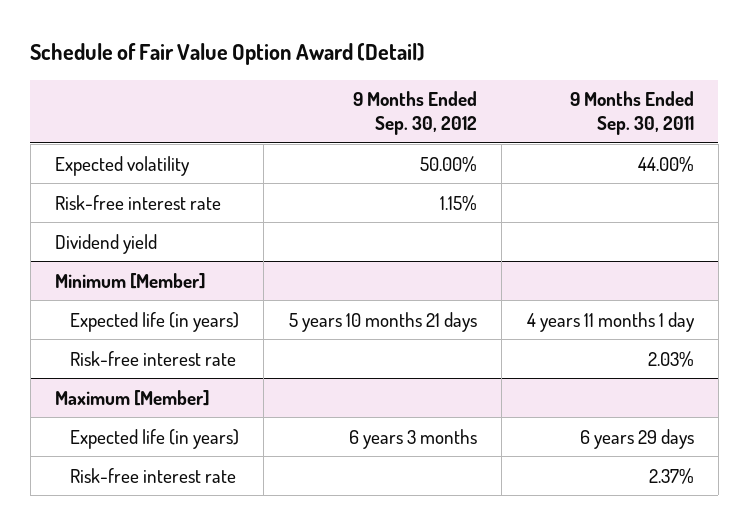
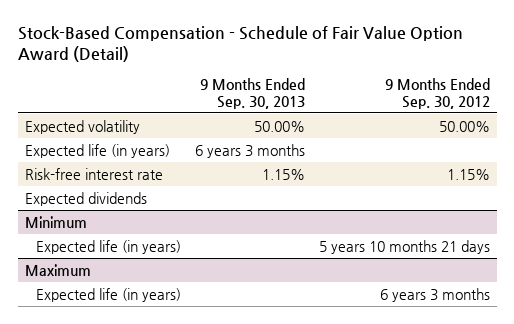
- Schedule of Fair Value Option Award (Detail)
+ Stock-Based Compensation - Schedule of Fair Value Option Award (Detail)
- | 9 Months Ended Sep. 30, 2012 | 9 Months Ended Sep. 30, 2011
+ | 9 Months Ended Sep. 30, 2013 | 9 Months Ended Sep. 30, 2012
+ Expected life (in years) | 6 years 3 months |
- Dividend yield
- Minimum [Member]
+ Expected dividends
+ Minimum
- Risk-free interest rate | | 2.03%
- Maximum [Member]
+ Maximum
- Risk-free interest rate | | 2.37%

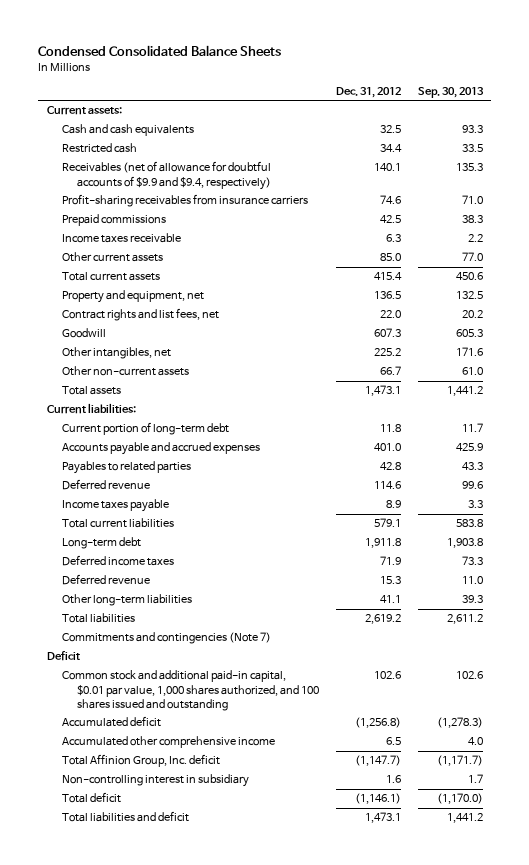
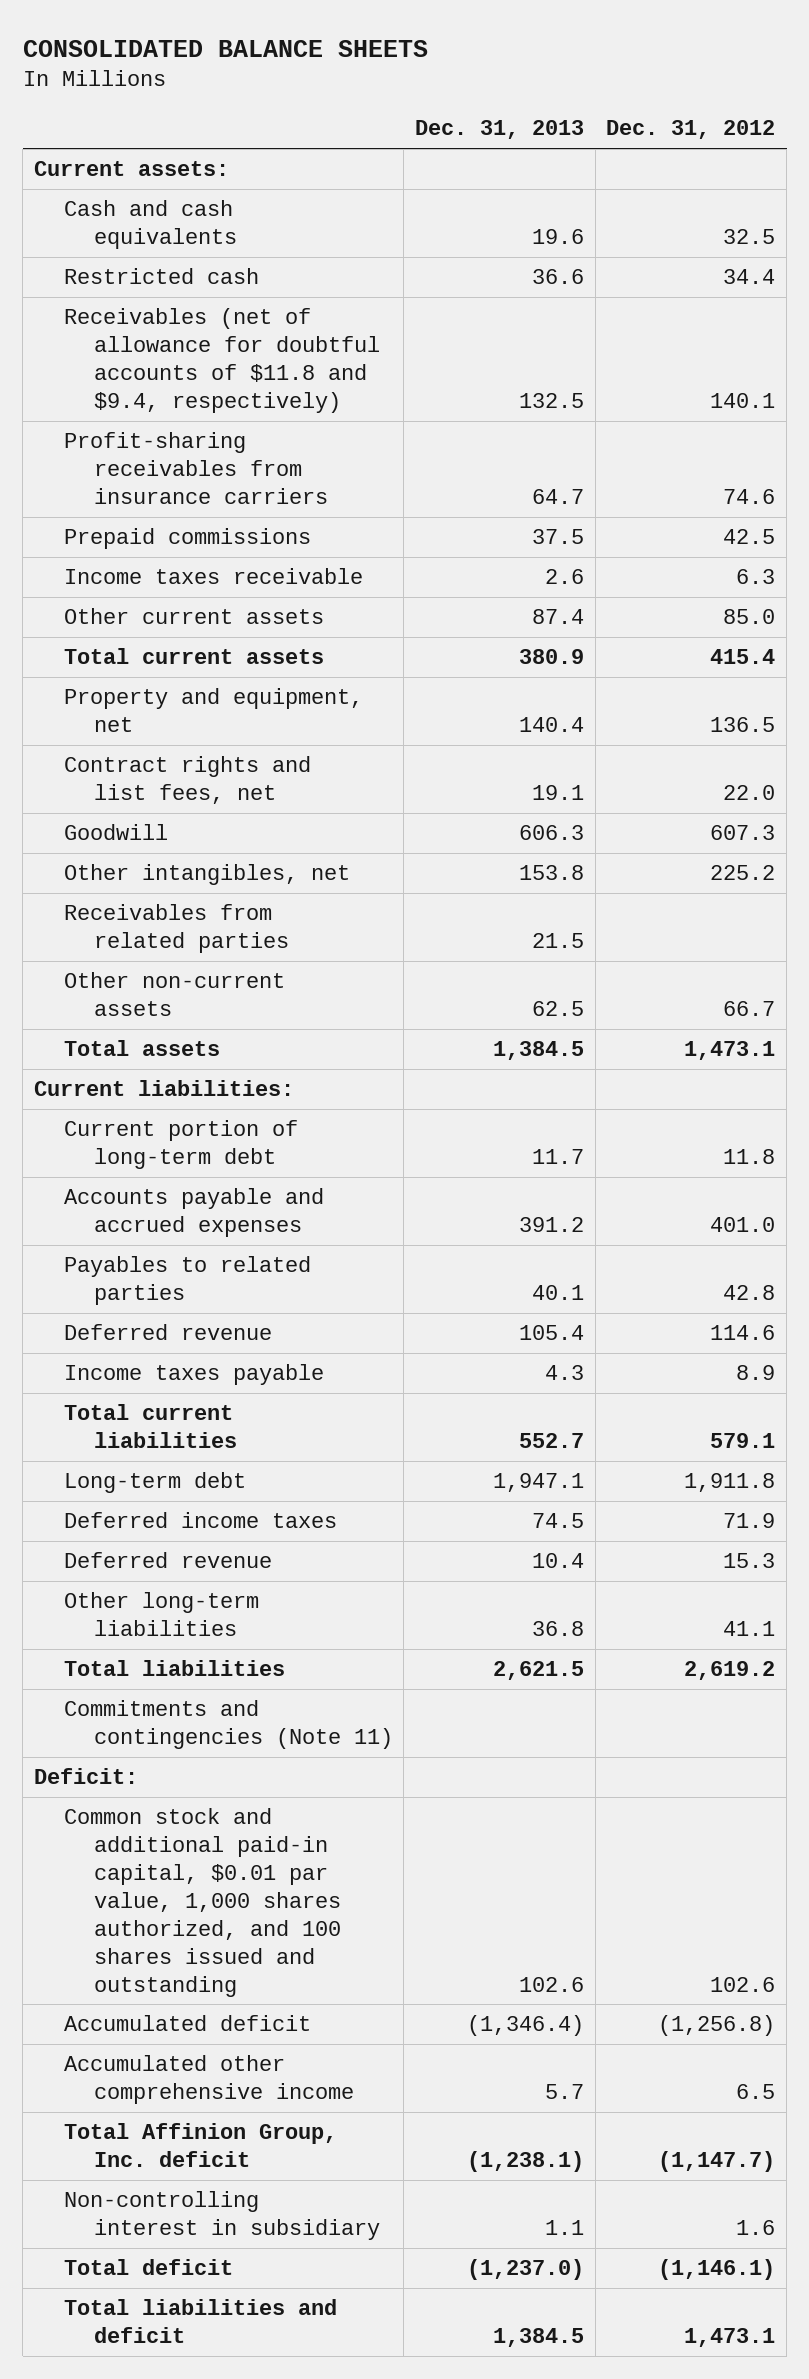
- Condensed Consolidated Balance Sheets
+ CONSOLIDATED BALANCE SHEETS
- | Dec. 31, 2012 | Sep. 30, 2013
+ | Dec. 31, 2013 | Dec. 31, 2012
- Receivables (net of allowance for doubtful accounts of $9.9 and $9.4, respectively) | 140.1 | 135.3
+ Receivables (net of allowance for doubtful accounts of $11.8 and $9.4, respectively) | 132.5 | 140.1
+ Receivables from related parties | 21.5 |
- Commitments and contingencies (Note 7)
- Deficit
+ Commitments and contingencies (Note 11)
+ Deficit:

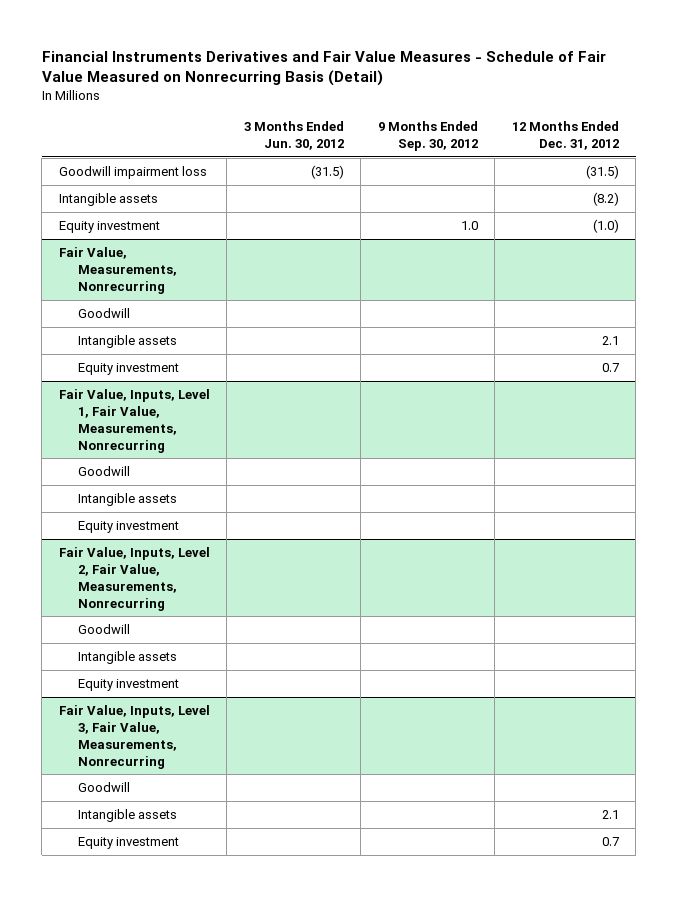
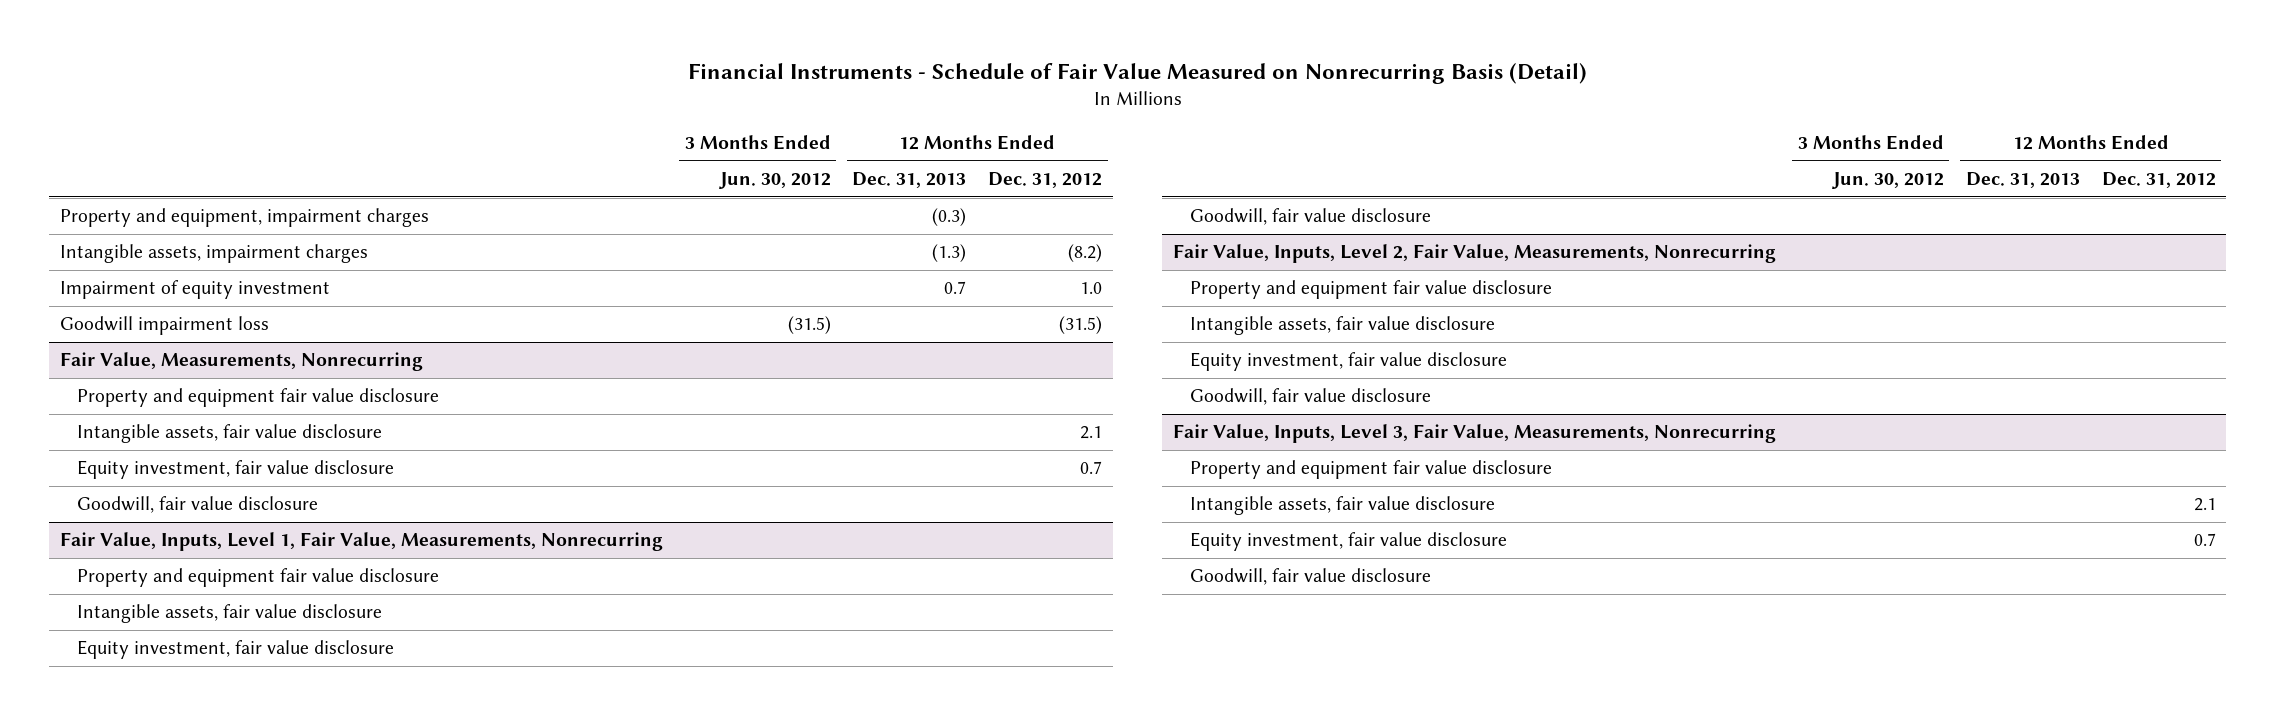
- Financial Instruments Derivatives and Fair Value Measures - Schedule of Fair Value Measured on Nonrecurring Basis (Detail)
+ Financial Instruments - Schedule of Fair Value Measured on Nonrecurring Basis (Detail)
- | 3 Months Ended Jun. 30, 2012 | 9 Months Ended Sep. 30, 2012 | 12 Months Ended Dec. 31, 2012
+ | 3 Months Ended Jun. 30, 2012 | 12 Months Ended Dec. 31, 2013 | 12 Months Ended Dec. 31, 2012
+ Property and equipment, impairment charges | | (0.3) |
+ Intangible assets, impairment charges | | (1.3) | (8.2)
+ Impairment of equity investment | | 0.7 | 1.0
- Intangible assets | | | (8.2)
- Equity investment | | 1.0 | (1.0)
@ Fair Value, Measurements, Nonrecurring
- Goodwill
- Intangible assets | | | 2.1
- Equity investment | | | 0.7
+ Property and equipment fair value disclosure
+ Intangible assets, fair value disclosure | | | 2.1
+ Equity investment, fair value disclosure | | | 0.7
+ Goodwill, fair value disclosure
@ Fair Value, Inputs, Level 1, Fair Value, Measurements, Nonrecurring
- Goodwill
- Intangible assets
- Equity investment
+ Property and equipment fair value disclosure
+ Intangible assets, fair value disclosure
+ Equity investment, fair value disclosure
+ Goodwill, fair value disclosure
@ Fair Value, Inputs, Level 2, Fair Value, Measurements, Nonrecurring
- Goodwill
- Intangible assets
- Equity investment
+ Property and equipment fair value disclosure
+ Intangible assets, fair value disclosure
+ Equity investment, fair value disclosure
+ Goodwill, fair value disclosure
@ Fair Value, Inputs, Level 3, Fair Value, Measurements, Nonrecurring
- Goodwill
- Intangible assets | | | 2.1
- Equity investment | | | 0.7
+ Property and equipment fair value disclosure
+ Intangible assets, fair value disclosure | | | 2.1
+ Equity investment, fair value disclosure | | | 0.7
+ Goodwill, fair value disclosure

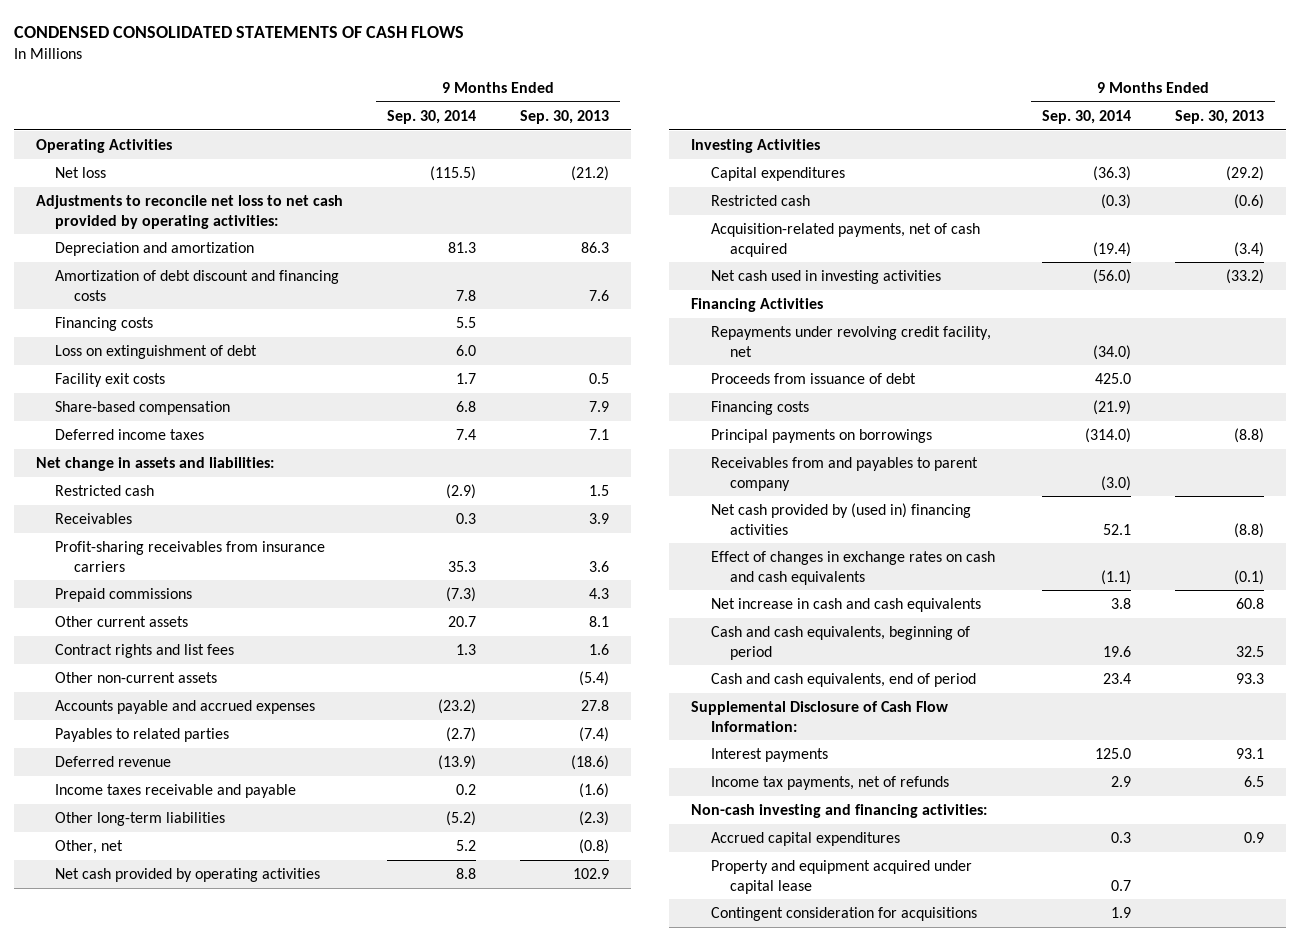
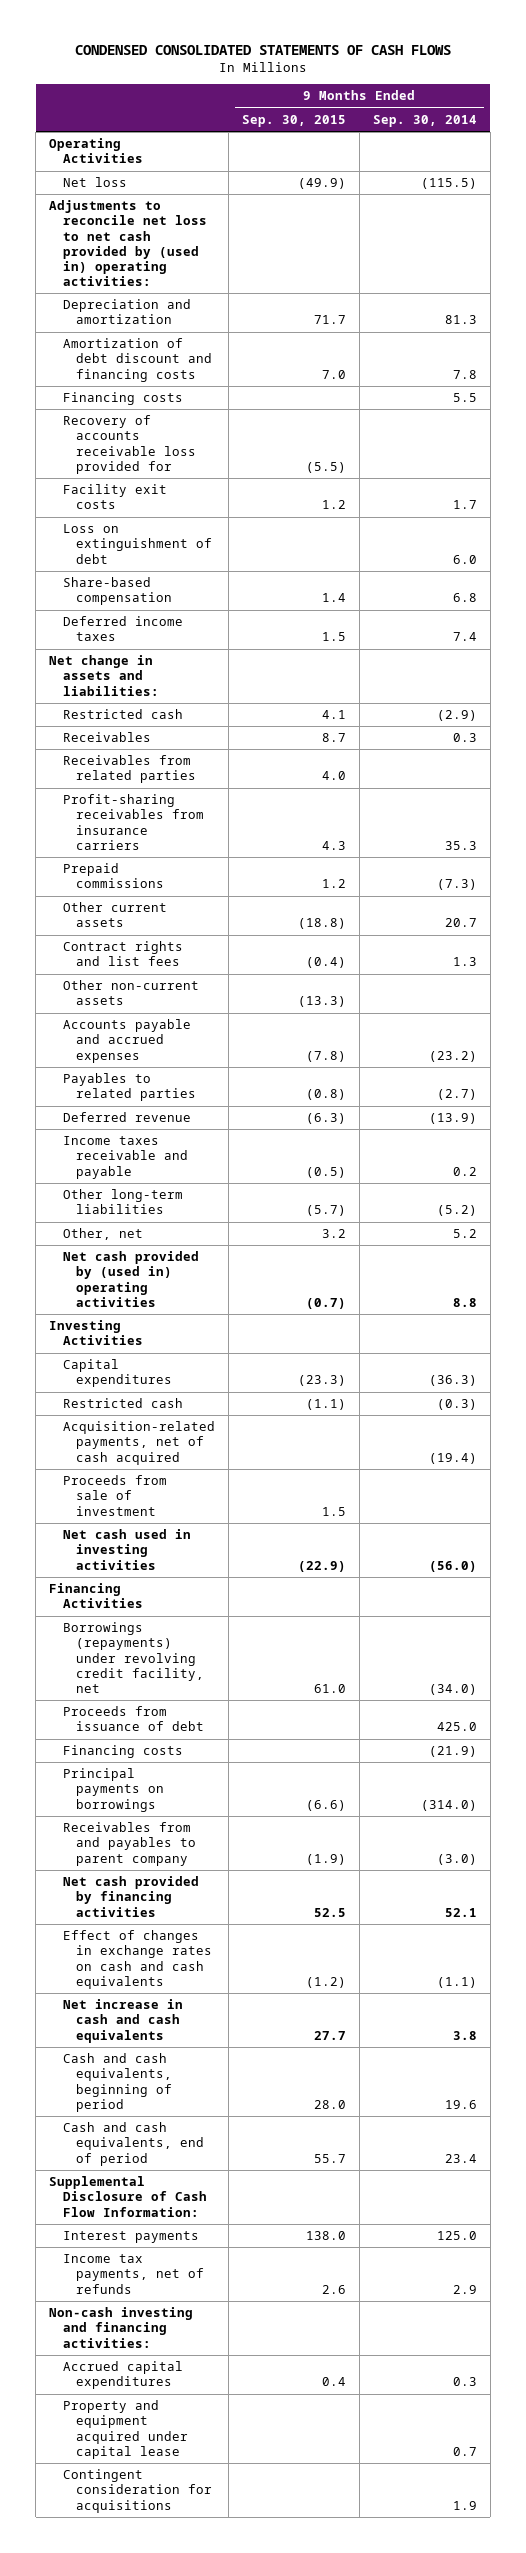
- | 9 Months Ended Sep. 30, 2014 | 9 Months Ended Sep. 30, 2013
+ | 9 Months Ended Sep. 30, 2015 | 9 Months Ended Sep. 30, 2014
- Adjustments to reconcile net loss to net cash provided by operating activities:
+ Adjustments to reconcile net loss to net cash provided by (used in) operating activities:
+ Recovery of accounts receivable loss provided for | (5.5) |
moved down: Loss on extinguishment of debt | | 6.0
+ Receivables from related parties | 4.0 |
- Net cash provided by operating activities | 8.8 | 102.9
+ Net cash provided by (used in) operating activities | (0.7) | 8.8
+ Proceeds from sale of investment | 1.5 |
- Repayments under revolving credit facility, net | (34.0) |
+ Borrowings (repayments) under revolving credit facility, net | 61.0 | (34.0)
- Net cash provided by (used in) financing activities | 52.1 | (8.8)
+ Net cash provided by financing activities | 52.5 | 52.1

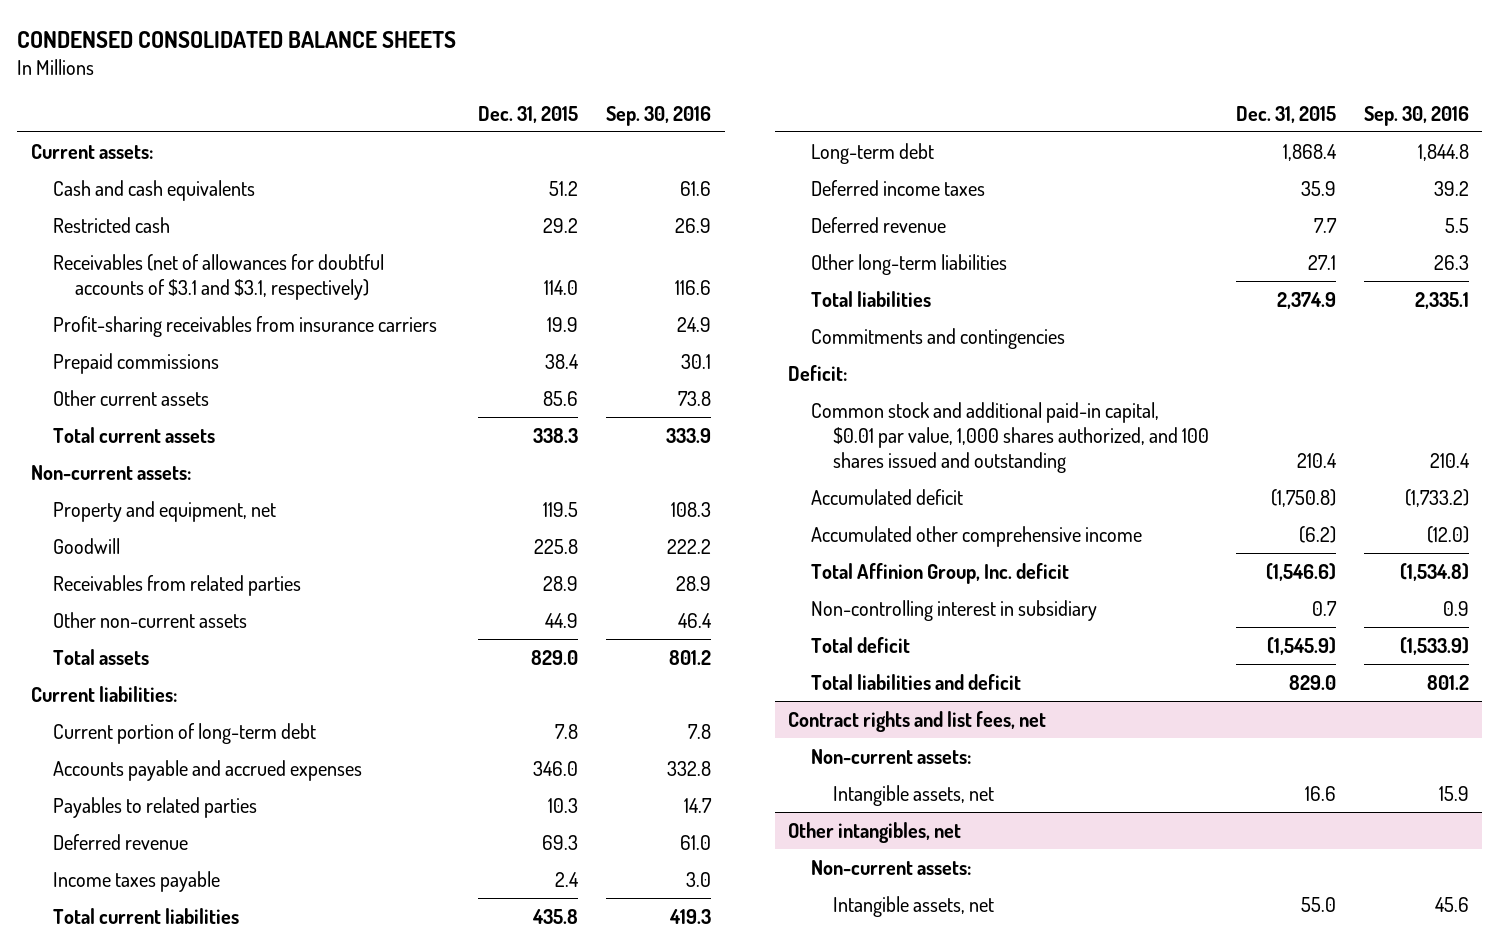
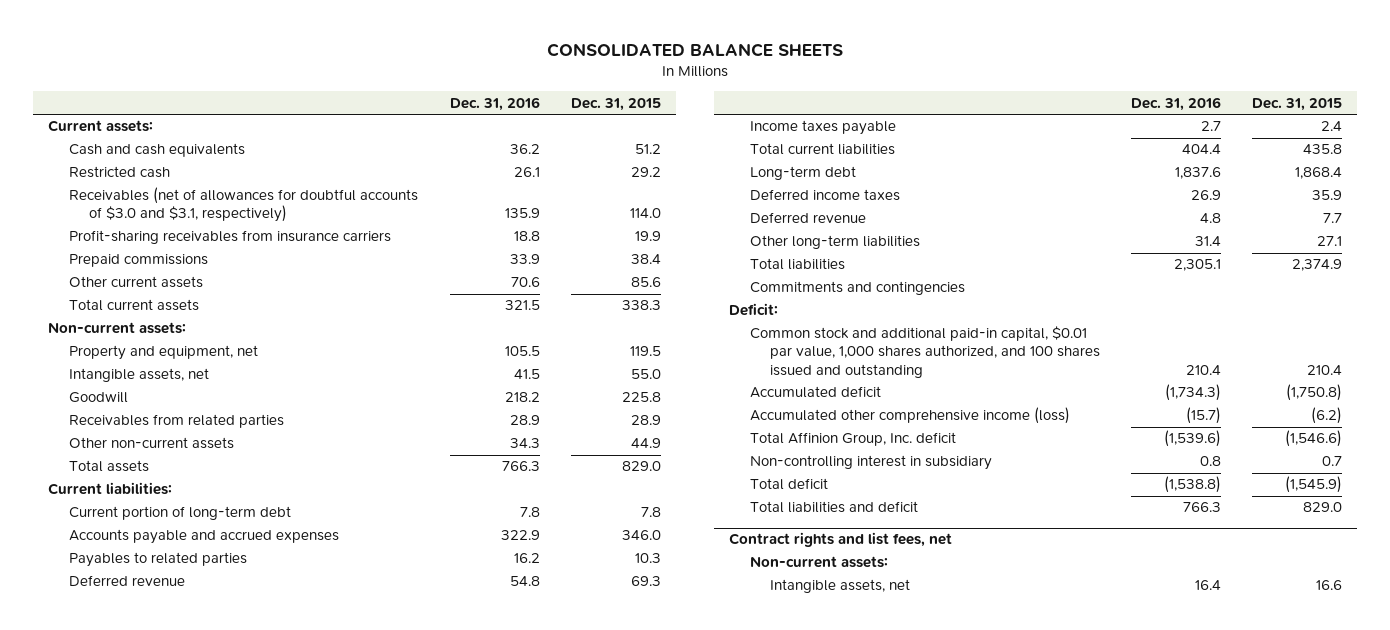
- CONDENSED CONSOLIDATED BALANCE SHEETS
+ CONSOLIDATED BALANCE SHEETS
- | Dec. 31, 2015 | Sep. 30, 2016
+ | Dec. 31, 2016 | Dec. 31, 2015
- Receivables (net of allowances for doubtful accounts of $3.1 and $3.1, respectively) | 114.0 | 116.6
+ Receivables (net of allowances for doubtful accounts of $3.0 and $3.1, respectively) | 135.9 | 114.0
+ Intangible assets, net | 41.5 | 55.0
- Accumulated other comprehensive income | (6.2) | (12.0)
+ Accumulated other comprehensive income (loss) | (15.7) | (6.2)
- Other intangibles, net
- Non-current assets:
- Intangible assets, net | 55.0 | 45.6

